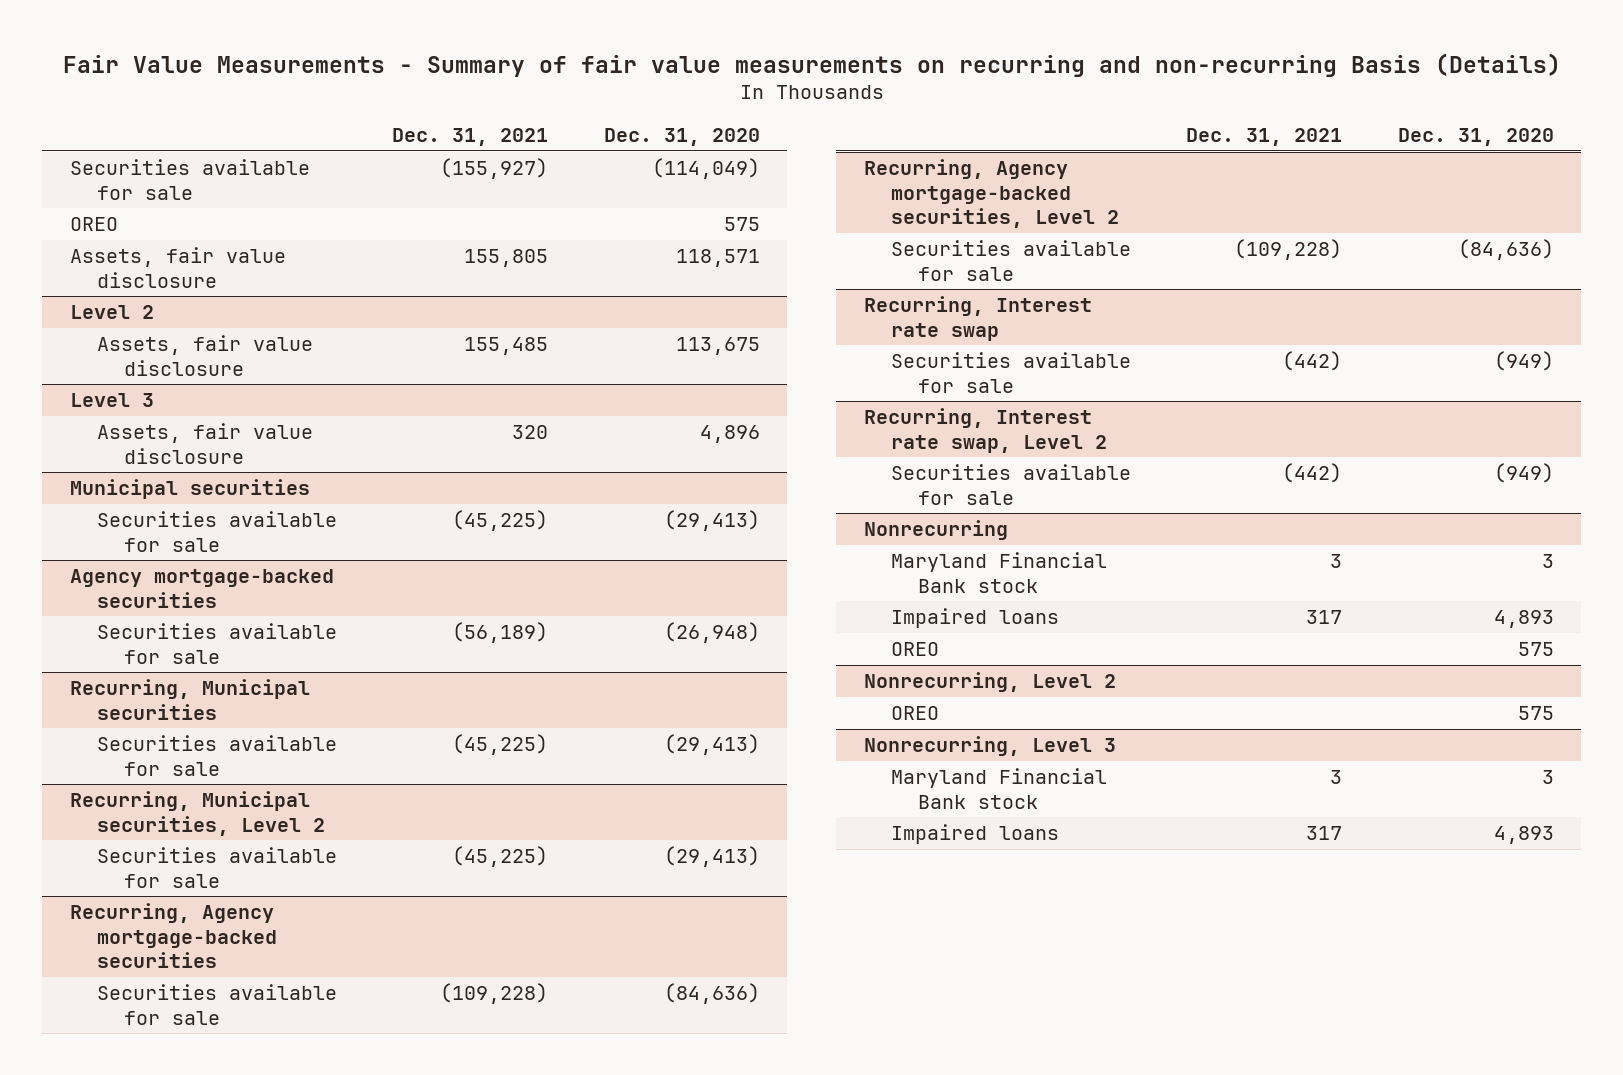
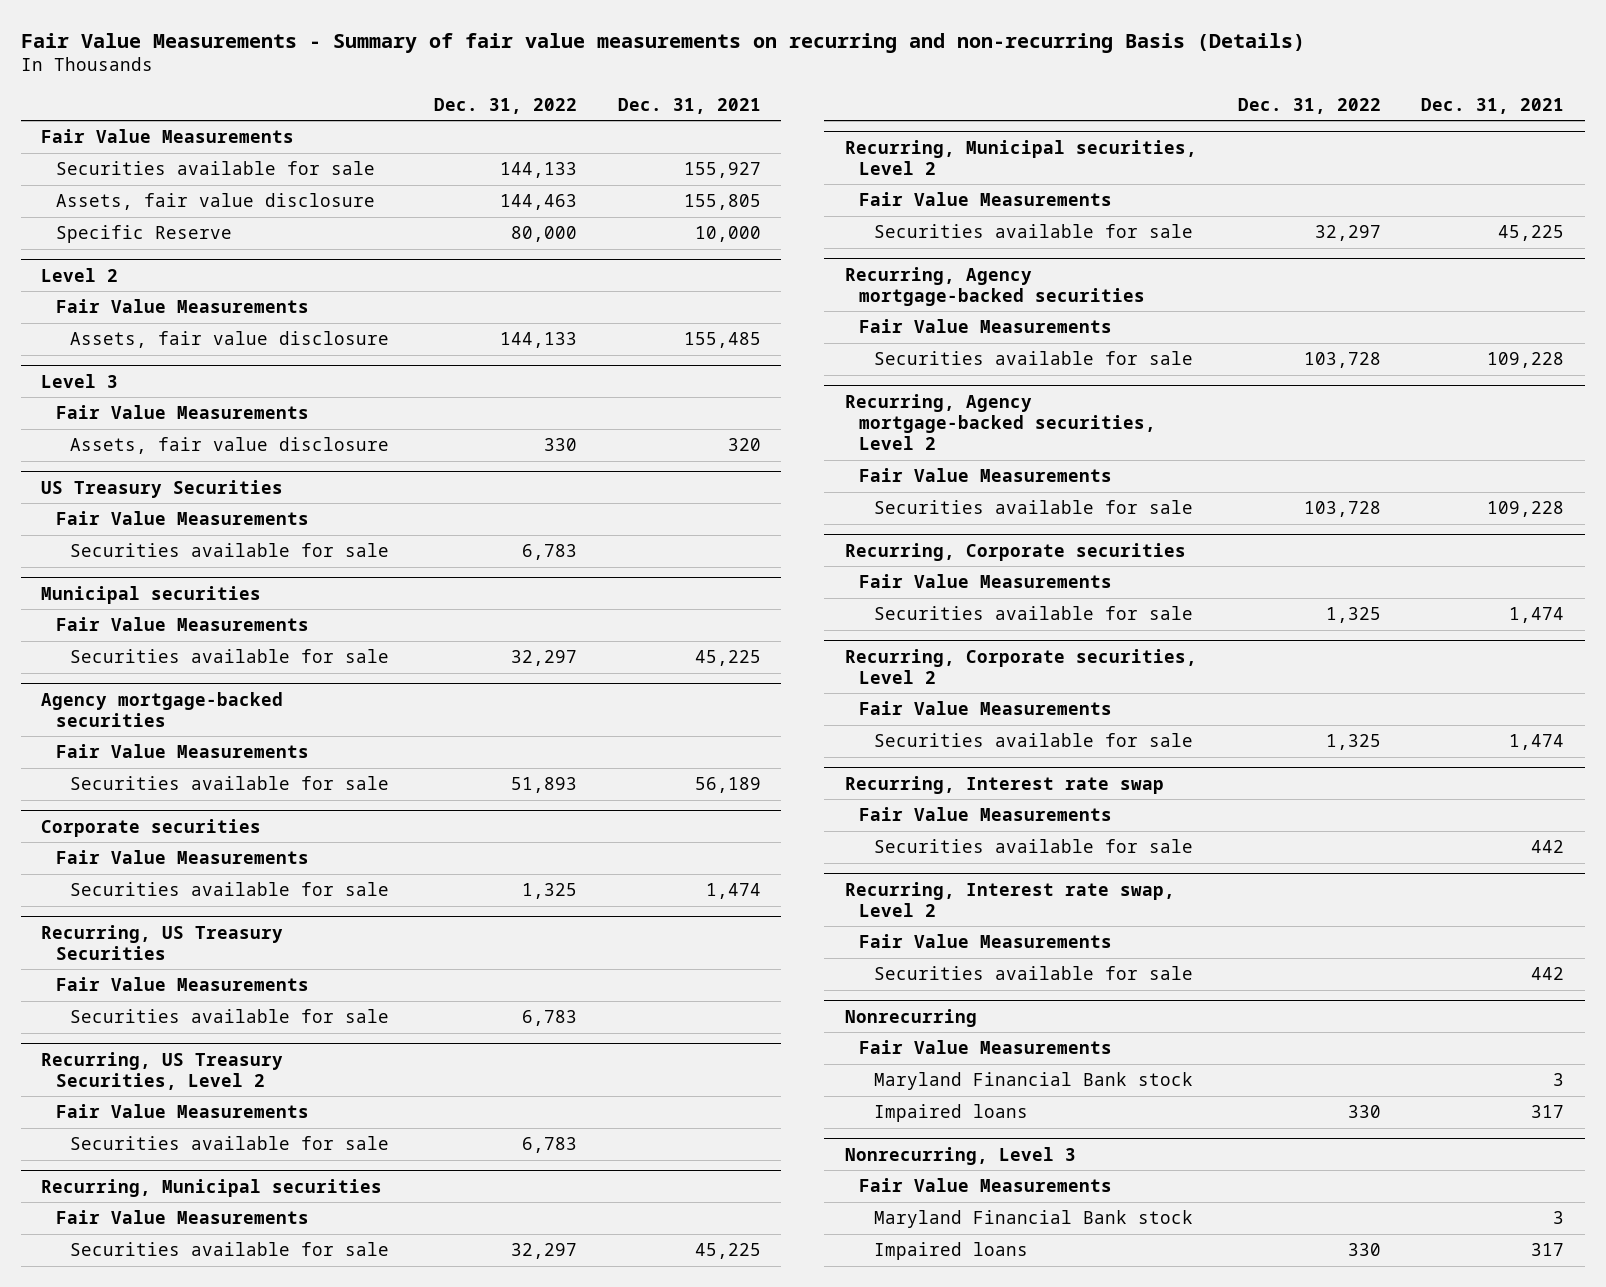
- | Dec. 31, 2021 | Dec. 31, 2020
+ | Dec. 31, 2022 | Dec. 31, 2021
- Securities available for sale | (155,927) | (114,049)
- OREO | | 575
+ Fair Value Measurements
+ Securities available for sale | 144,133 | 155,927
+ Specific Reserve | 80,000 | 10,000
@ Level 2
+ Fair Value Measurements
@ Level 3
+ Fair Value Measurements
+ US Treasury Securities
+ Fair Value Measurements
+ Securities available for sale | 6,783 |
@ Municipal securities
- Securities available for sale | (45,225) | (29,413)
+ Fair Value Measurements
+ Securities available for sale | 32,297 | 45,225
@ Agency mortgage-backed securities
- Securities available for sale | (56,189) | (26,948)
+ Fair Value Measurements
+ Securities available for sale | 51,893 | 56,189
+ Corporate securities
+ Fair Value Measurements
+ Securities available for sale | 1,325 | 1,474
+ Recurring, US Treasury Securities
+ Fair Value Measurements
+ Securities available for sale | 6,783 |
+ Recurring, US Treasury Securities, Level 2
+ Fair Value Measurements
+ Securities available for sale | 6,783 |
@ Recurring, Municipal securities
- Securities available for sale | (45,225) | (29,413)
+ Fair Value Measurements
+ Securities available for sale | 32,297 | 45,225
@ Recurring, Municipal securities, Level 2
- Securities available for sale | (45,225) | (29,413)
+ Fair Value Measurements
+ Securities available for sale | 32,297 | 45,225
@ Recurring, Agency mortgage-backed securities
- Securities available for sale | (109,228) | (84,636)
+ Fair Value Measurements
+ Securities available for sale | 103,728 | 109,228
@ Recurring, Agency mortgage-backed securities, Level 2
- Securities available for sale | (109,228) | (84,636)
+ Fair Value Measurements
+ Securities available for sale | 103,728 | 109,228
+ Recurring, Corporate securities
+ Fair Value Measurements
+ Securities available for sale | 1,325 | 1,474
+ Recurring, Corporate securities, Level 2
+ Fair Value Measurements
+ Securities available for sale | 1,325 | 1,474
@ Recurring, Interest rate swap
- Securities available for sale | (442) | (949)
+ Fair Value Measurements
+ Securities available for sale | | 442
@ Recurring, Interest rate swap, Level 2
- Securities available for sale | (442) | (949)
+ Fair Value Measurements
+ Securities available for sale | | 442
@ Nonrecurring
+ Fair Value Measurements
- OREO | | 575
- Nonrecurring, Level 2
- OREO | | 575
@ Nonrecurring, Level 3
+ Fair Value Measurements

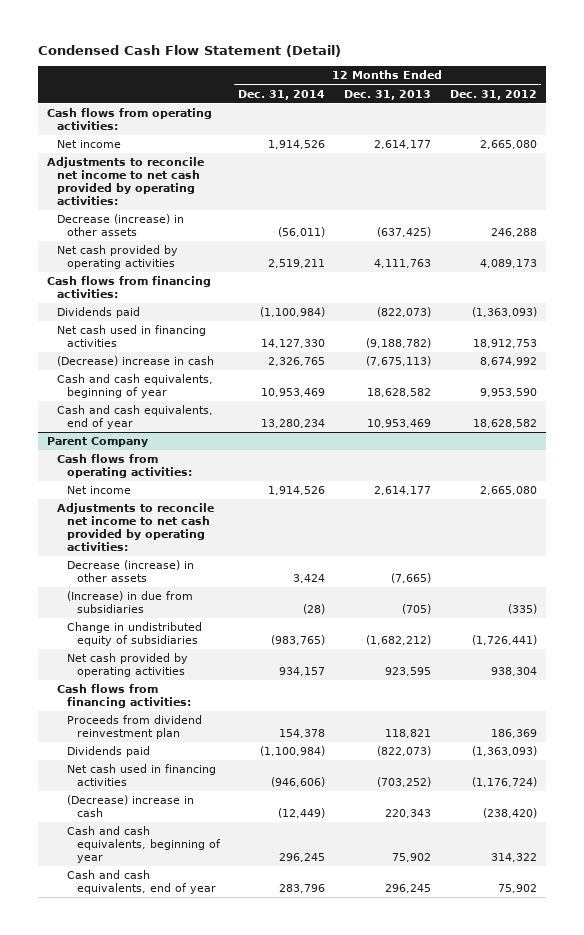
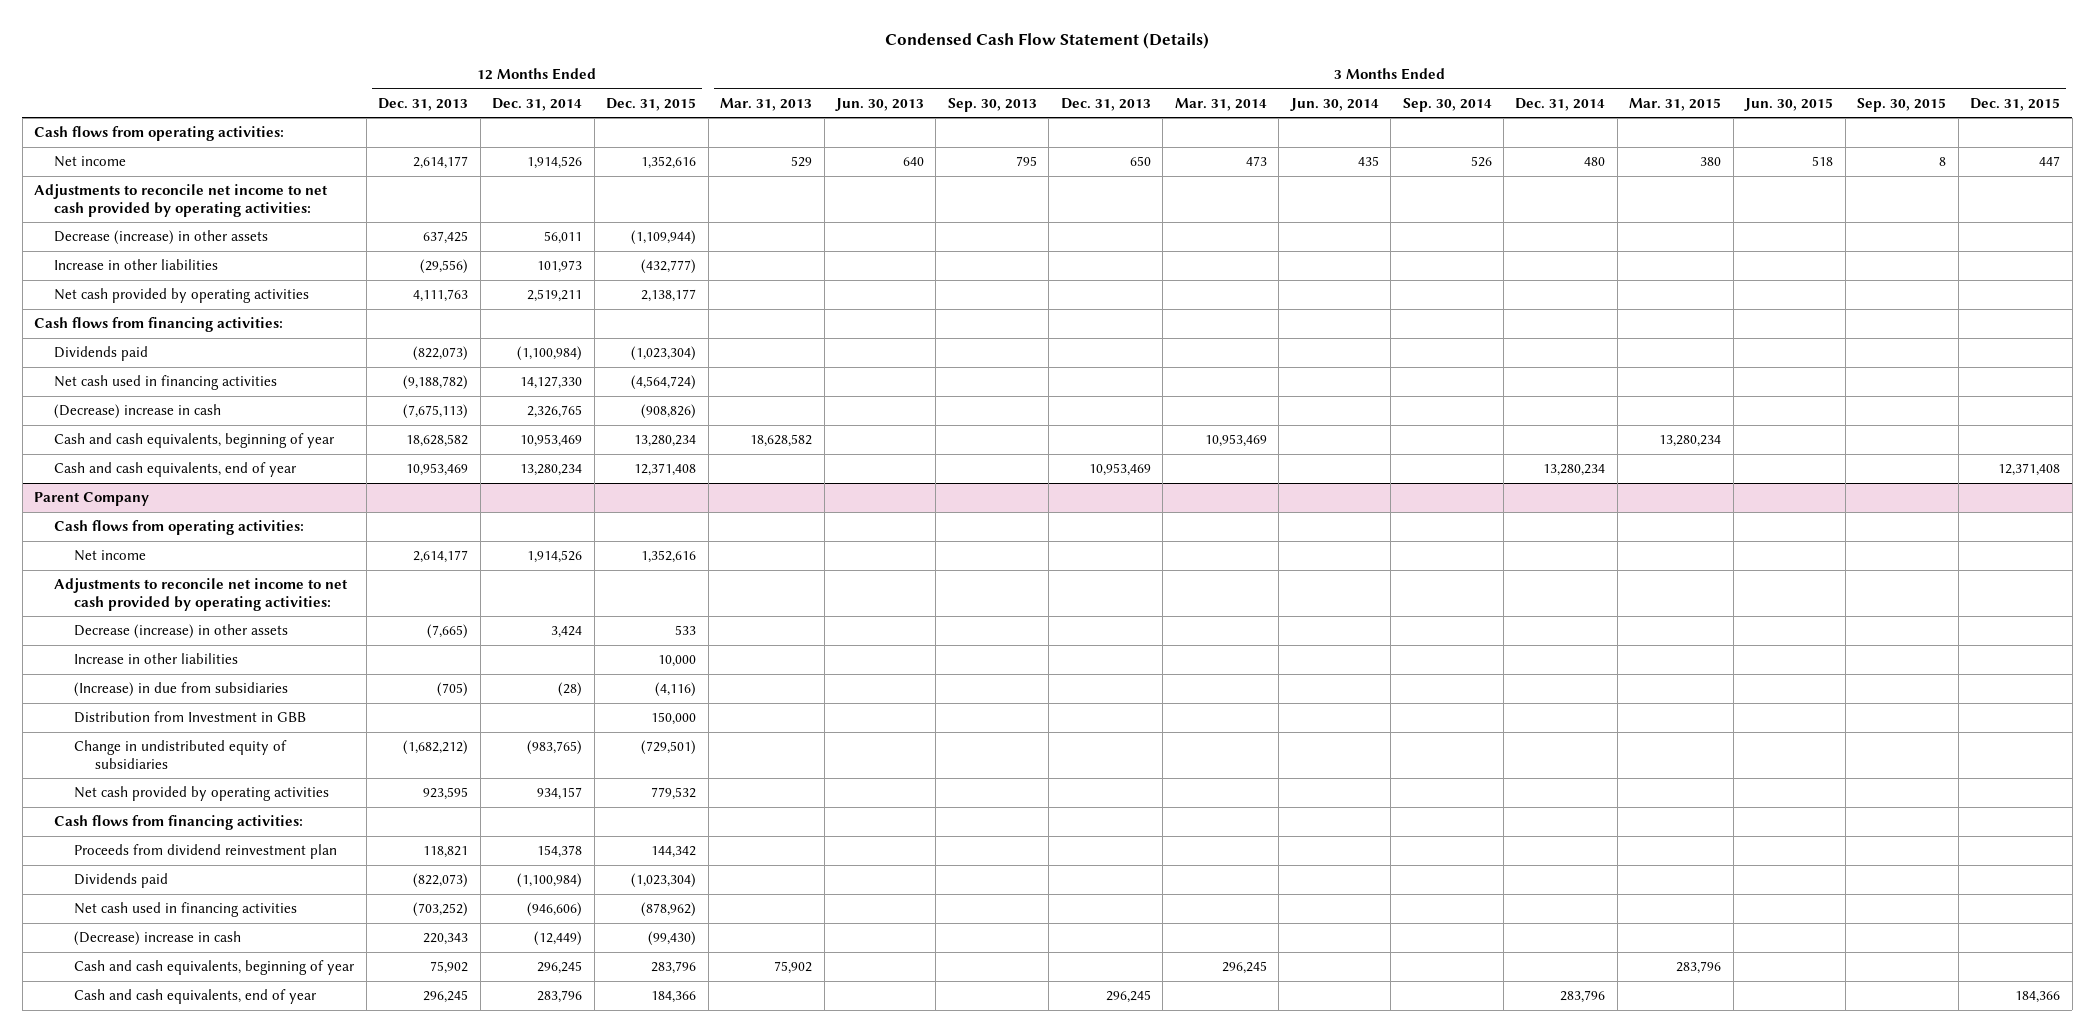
- Condensed Cash Flow Statement (Detail)
+ Condensed Cash Flow Statement (Details)
- | 12 Months Ended Dec. 31, 2014 | 12 Months Ended Dec. 31, 2013 | 12 Months Ended Dec. 31, 2012
+ | 12 Months Ended Dec. 31, 2013 | 12 Months Ended Dec. 31, 2014 | 12 Months Ended Dec. 31, 2015 | 3 Months Ended Mar. 31, 2013 | 3 Months Ended Jun. 30, 2013 | 3 Months Ended Sep. 30, 2013 | 3 Months Ended Dec. 31, 2013 | 3 Months Ended Mar. 31, 2014 | 3 Months Ended Jun. 30, 2014 | 3 Months Ended Sep. 30, 2014 | 3 Months Ended Dec. 31, 2014 | 3 Months Ended Mar. 31, 2015 | 3 Months Ended Jun. 30, 2015 | 3 Months Ended Sep. 30, 2015 | 3 Months Ended Dec. 31, 2015
- Decrease (increase) in other assets | (56,011) | (637,425) | 246,288
+ Decrease (increase) in other assets | 637,425 | 56,011 | (1,109,944) | | | | | | | | | | | |
+ Increase in other liabilities | (29,556) | 101,973 | (432,777) | | | | | | | | | | | |
@ Parent Company
+ Increase in other liabilities | | | 10,000 | | | | | | | | | | | |
+ Distribution from Investment in GBB | | | 150,000 | | | | | | | | | | | |

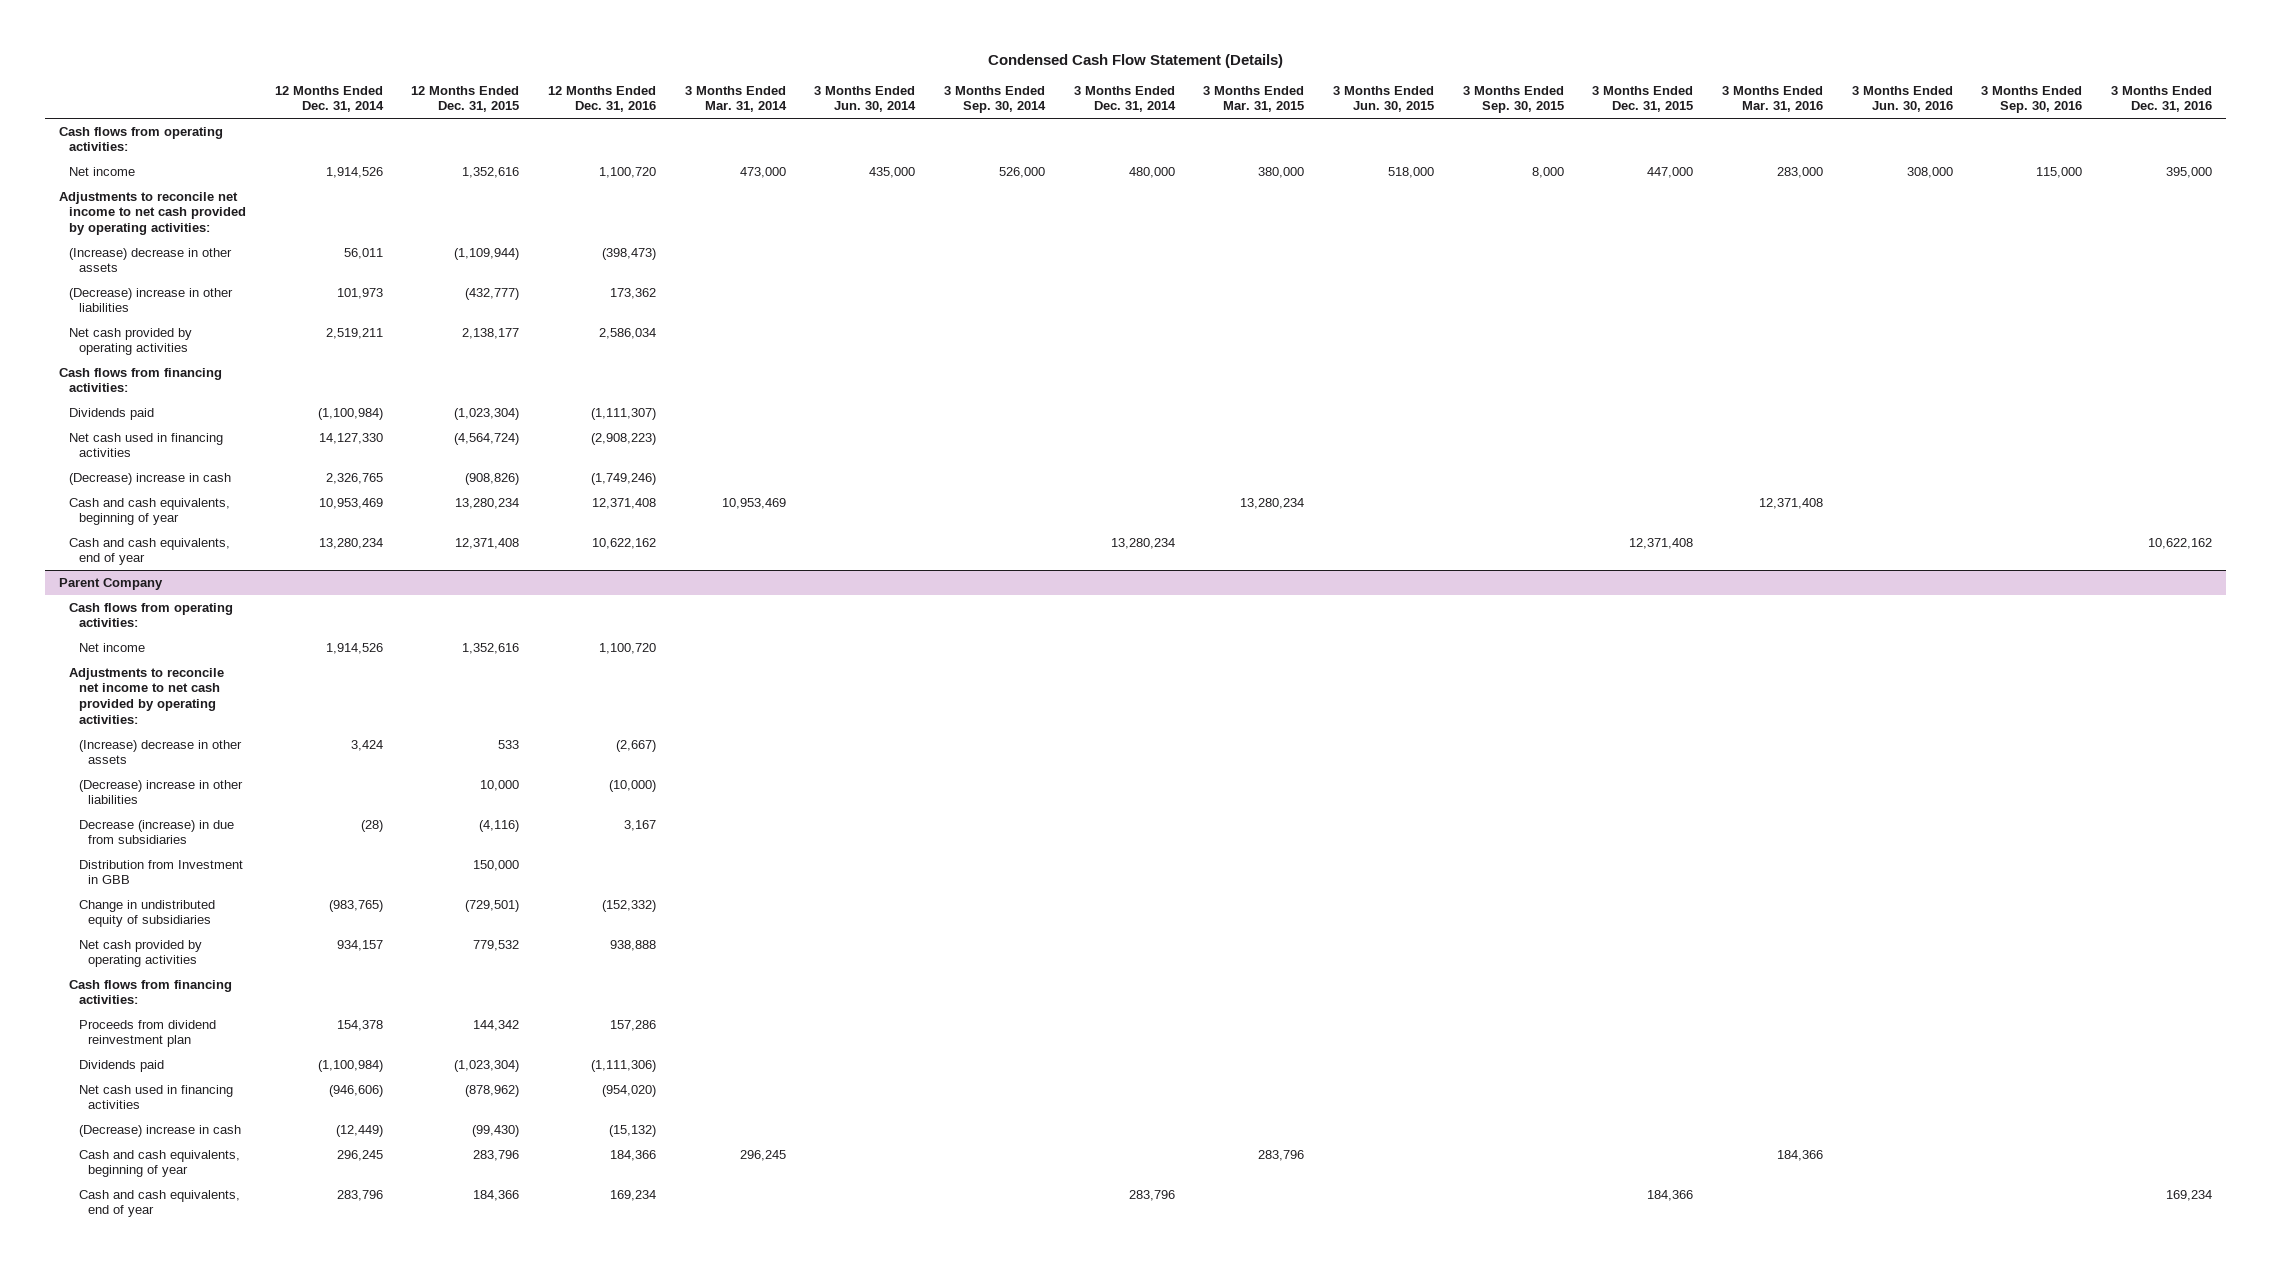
- | 12 Months Ended Dec. 31, 2013 | 12 Months Ended Dec. 31, 2014 | 12 Months Ended Dec. 31, 2015 | 3 Months Ended Mar. 31, 2013 | 3 Months Ended Jun. 30, 2013 | 3 Months Ended Sep. 30, 2013 | 3 Months Ended Dec. 31, 2013 | 3 Months Ended Mar. 31, 2014 | 3 Months Ended Jun. 30, 2014 | 3 Months Ended Sep. 30, 2014 | 3 Months Ended Dec. 31, 2014 | 3 Months Ended Mar. 31, 2015 | 3 Months Ended Jun. 30, 2015 | 3 Months Ended Sep. 30, 2015 | 3 Months Ended Dec. 31, 2015
+ | 12 Months Ended Dec. 31, 2014 | 12 Months Ended Dec. 31, 2015 | 12 Months Ended Dec. 31, 2016 | 3 Months Ended Mar. 31, 2014 | 3 Months Ended Jun. 30, 2014 | 3 Months Ended Sep. 30, 2014 | 3 Months Ended Dec. 31, 2014 | 3 Months Ended Mar. 31, 2015 | 3 Months Ended Jun. 30, 2015 | 3 Months Ended Sep. 30, 2015 | 3 Months Ended Dec. 31, 2015 | 3 Months Ended Mar. 31, 2016 | 3 Months Ended Jun. 30, 2016 | 3 Months Ended Sep. 30, 2016 | 3 Months Ended Dec. 31, 2016
- Net income | 2,614,177 | 1,914,526 | 1,352,616 | 529 | 640 | 795 | 650 | 473 | 435 | 526 | 480 | 380 | 518 | 8 | 447
+ Net income | 1,914,526 | 1,352,616 | 1,100,720 | 473,000 | 435,000 | 526,000 | 480,000 | 380,000 | 518,000 | 8,000 | 447,000 | 283,000 | 308,000 | 115,000 | 395,000
- Decrease (increase) in other assets | 637,425 | 56,011 | (1,109,944) | | | | | | | | | | | |
- Increase in other liabilities | (29,556) | 101,973 | (432,777) | | | | | | | | | | | |
+ (Increase) decrease in other assets | 56,011 | (1,109,944) | (398,473) | | | | | | | | | | | |
+ (Decrease) increase in other liabilities | 101,973 | (432,777) | 173,362 | | | | | | | | | | | |
@ Parent Company
- Decrease (increase) in other assets | (7,665) | 3,424 | 533 | | | | | | | | | | | |
- Increase in other liabilities | | | 10,000 | | | | | | | | | | | |
- (Increase) in due from subsidiaries | (705) | (28) | (4,116) | | | | | | | | | | | |
+ (Increase) decrease in other assets | 3,424 | 533 | (2,667) | | | | | | | | | | | |
+ (Decrease) increase in other liabilities | | 10,000 | (10,000) | | | | | | | | | | | |
+ Decrease (increase) in due from subsidiaries | (28) | (4,116) | 3,167 | | | | | | | | | | | |

